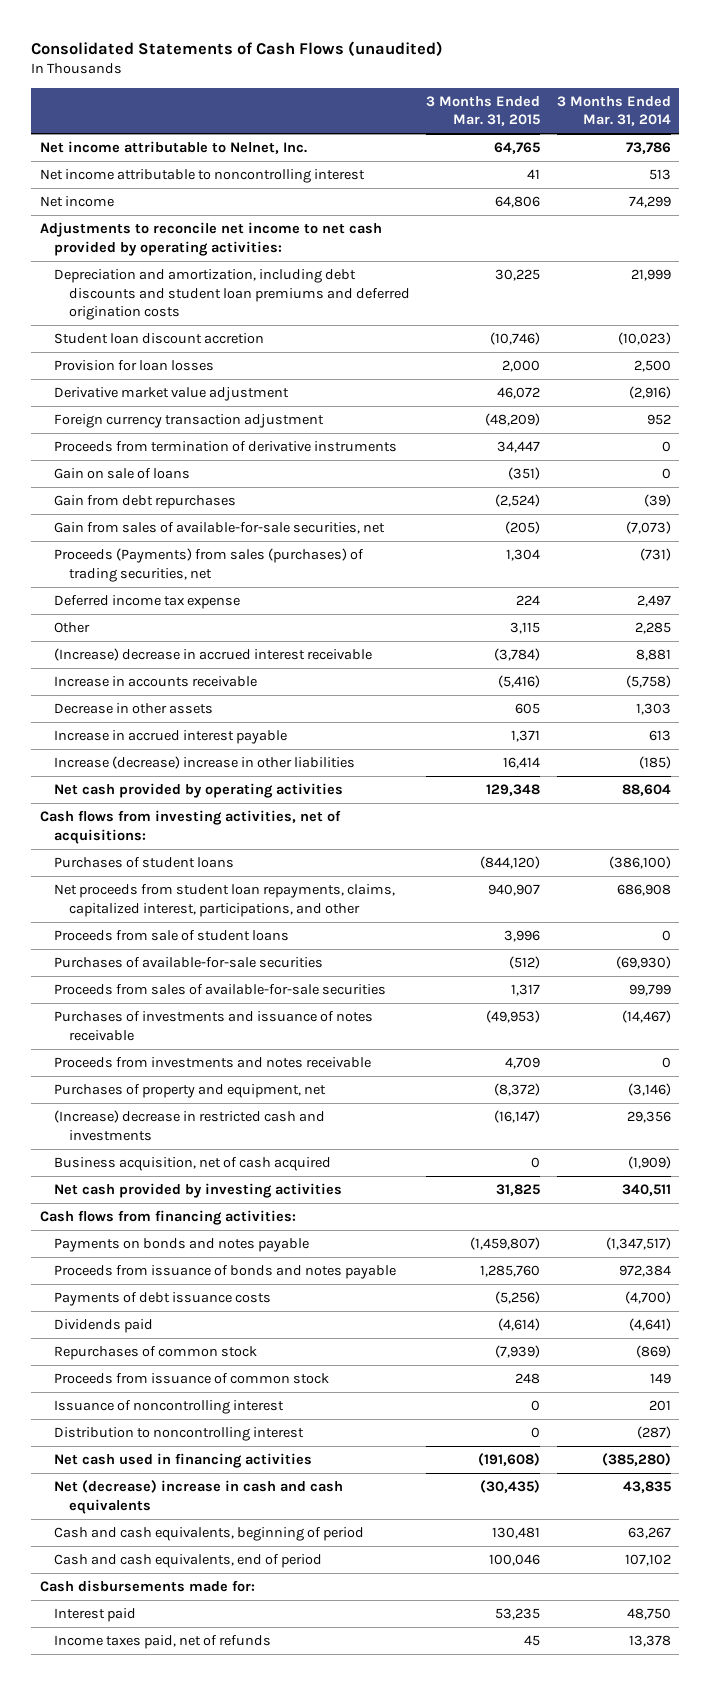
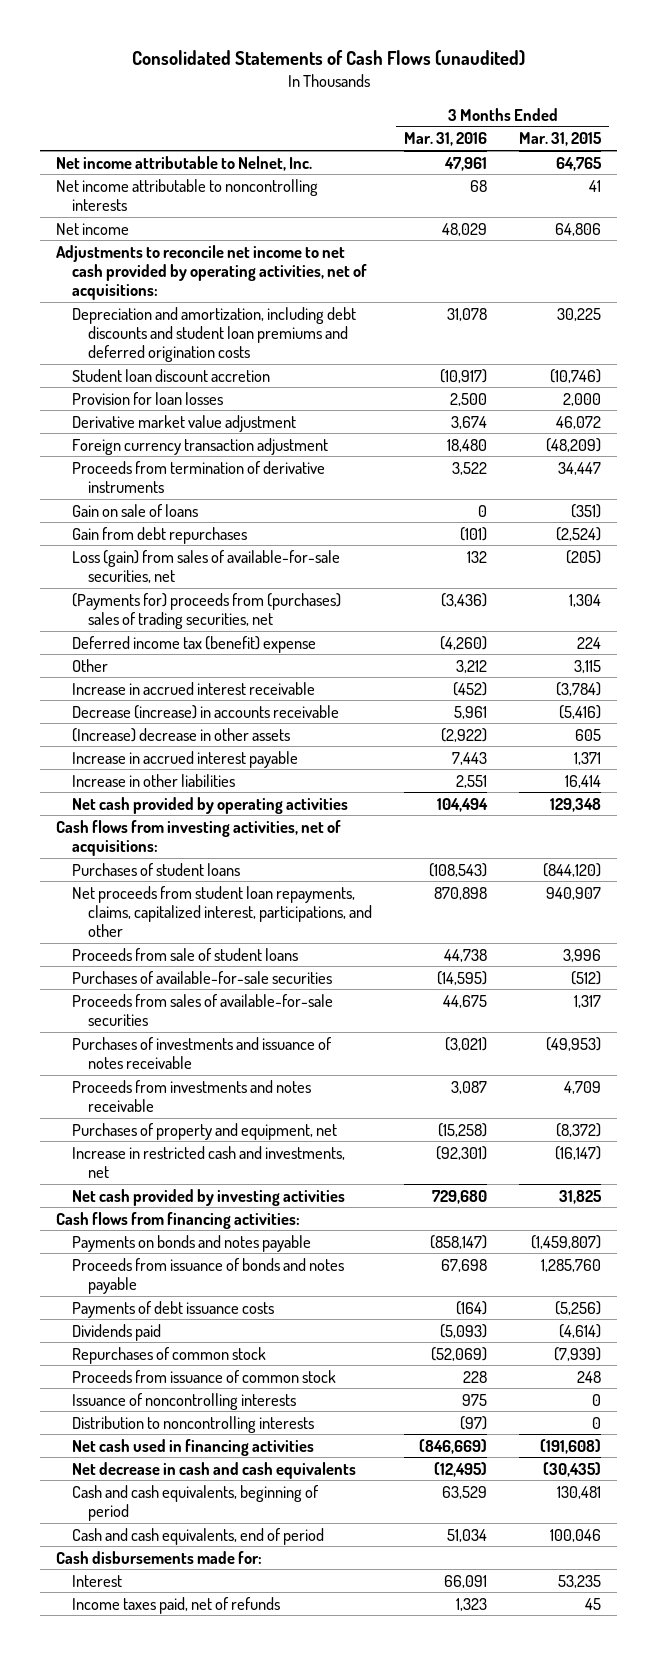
- | 3 Months Ended Mar. 31, 2015 | 3 Months Ended Mar. 31, 2014
+ | 3 Months Ended Mar. 31, 2016 | 3 Months Ended Mar. 31, 2015
- Net income attributable to noncontrolling interest | 41 | 513
+ Net income attributable to noncontrolling interests | 68 | 41
- Adjustments to reconcile net income to net cash provided by operating activities:
+ Adjustments to reconcile net income to net cash provided by operating activities, net of acquisitions:
- Gain from sales of available-for-sale securities, net | (205) | (7,073)
- Proceeds (Payments) from sales (purchases) of trading securities, net | 1,304 | (731)
- Deferred income tax expense | 224 | 2,497
+ Loss (gain) from sales of available-for-sale securities, net | 132 | (205)
+ (Payments for) proceeds from (purchases) sales of trading securities, net | (3,436) | 1,304
+ Deferred income tax (benefit) expense | (4,260) | 224
- (Increase) decrease in accrued interest receivable | (3,784) | 8,881
- Increase in accounts receivable | (5,416) | (5,758)
- Decrease in other assets | 605 | 1,303
+ Increase in accrued interest receivable | (452) | (3,784)
+ Decrease (increase) in accounts receivable | 5,961 | (5,416)
+ (Increase) decrease in other assets | (2,922) | 605
- Increase (decrease) increase in other liabilities | 16,414 | (185)
+ Increase in other liabilities | 2,551 | 16,414
- (Increase) decrease in restricted cash and investments | (16,147) | 29,356
- Business acquisition, net of cash acquired | 0 | (1,909)
+ Increase in restricted cash and investments, net | (92,301) | (16,147)
- Issuance of noncontrolling interest | 0 | 201
- Distribution to noncontrolling interest | 0 | (287)
+ Issuance of noncontrolling interests | 975 | 0
+ Distribution to noncontrolling interests | (97) | 0
- Net (decrease) increase in cash and cash equivalents | (30,435) | 43,835
+ Net decrease in cash and cash equivalents | (12,495) | (30,435)
- Interest paid | 53,235 | 48,750
+ Interest | 66,091 | 53,235

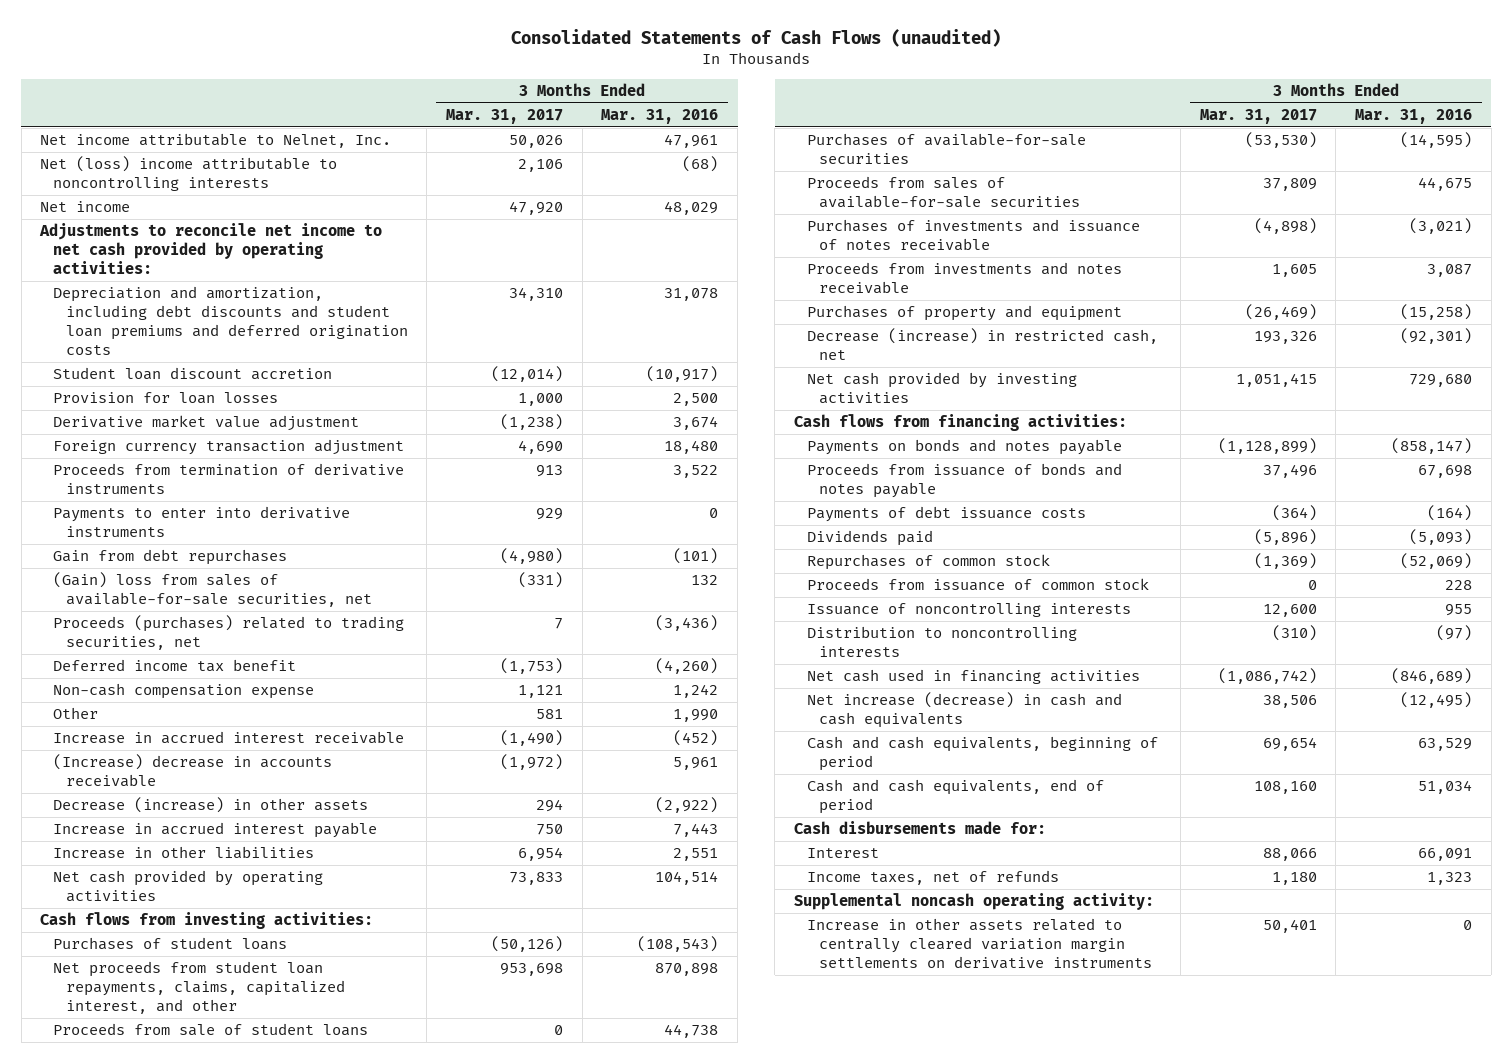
- | 3 Months Ended Mar. 31, 2016 | 3 Months Ended Mar. 31, 2015
+ | 3 Months Ended Mar. 31, 2017 | 3 Months Ended Mar. 31, 2016
- Net income attributable to noncontrolling interests | 68 | 41
+ Net (loss) income attributable to noncontrolling interests | 2,106 | (68)
- Adjustments to reconcile net income to net cash provided by operating activities, net of acquisitions:
+ Adjustments to reconcile net income to net cash provided by operating activities:
- Gain on sale of loans | 0 | (351)
+ Payments to enter into derivative instruments | 929 | 0
- Loss (gain) from sales of available-for-sale securities, net | 132 | (205)
- (Payments for) proceeds from (purchases) sales of trading securities, net | (3,436) | 1,304
- Deferred income tax (benefit) expense | (4,260) | 224
- Other | 3,212 | 3,115
+ (Gain) loss from sales of available-for-sale securities, net | (331) | 132
+ Proceeds (purchases) related to trading securities, net | 7 | (3,436)
+ Deferred income tax benefit | (1,753) | (4,260)
+ Non-cash compensation expense | 1,121 | 1,242
+ Other | 581 | 1,990
- Decrease (increase) in accounts receivable | 5,961 | (5,416)
- (Increase) decrease in other assets | (2,922) | 605
+ (Increase) decrease in accounts receivable | (1,972) | 5,961
+ Decrease (increase) in other assets | 294 | (2,922)
- Net cash provided by operating activities | 104,494 | 129,348
- Cash flows from investing activities, net of acquisitions:
+ Net cash provided by operating activities | 73,833 | 104,514
+ Cash flows from investing activities:
- Net proceeds from student loan repayments, claims, capitalized interest, participations, and other | 870,898 | 940,907
+ Net proceeds from student loan repayments, claims, capitalized interest, and other | 953,698 | 870,898
- Purchases of property and equipment, net | (15,258) | (8,372)
- Increase in restricted cash and investments, net | (92,301) | (16,147)
+ Purchases of property and equipment | (26,469) | (15,258)
+ Decrease (increase) in restricted cash, net | 193,326 | (92,301)
- Issuance of noncontrolling interests | 975 | 0
+ Issuance of noncontrolling interests | 12,600 | 955
- Net cash used in financing activities | (846,669) | (191,608)
- Net decrease in cash and cash equivalents | (12,495) | (30,435)
+ Net cash used in financing activities | (1,086,742) | (846,689)
+ Net increase (decrease) in cash and cash equivalents | 38,506 | (12,495)
- Income taxes paid, net of refunds | 1,323 | 45
+ Income taxes, net of refunds | 1,180 | 1,323
+ Supplemental noncash operating activity:
+ Increase in other assets related to centrally cleared variation margin settlements on derivative instruments | 50,401 | 0

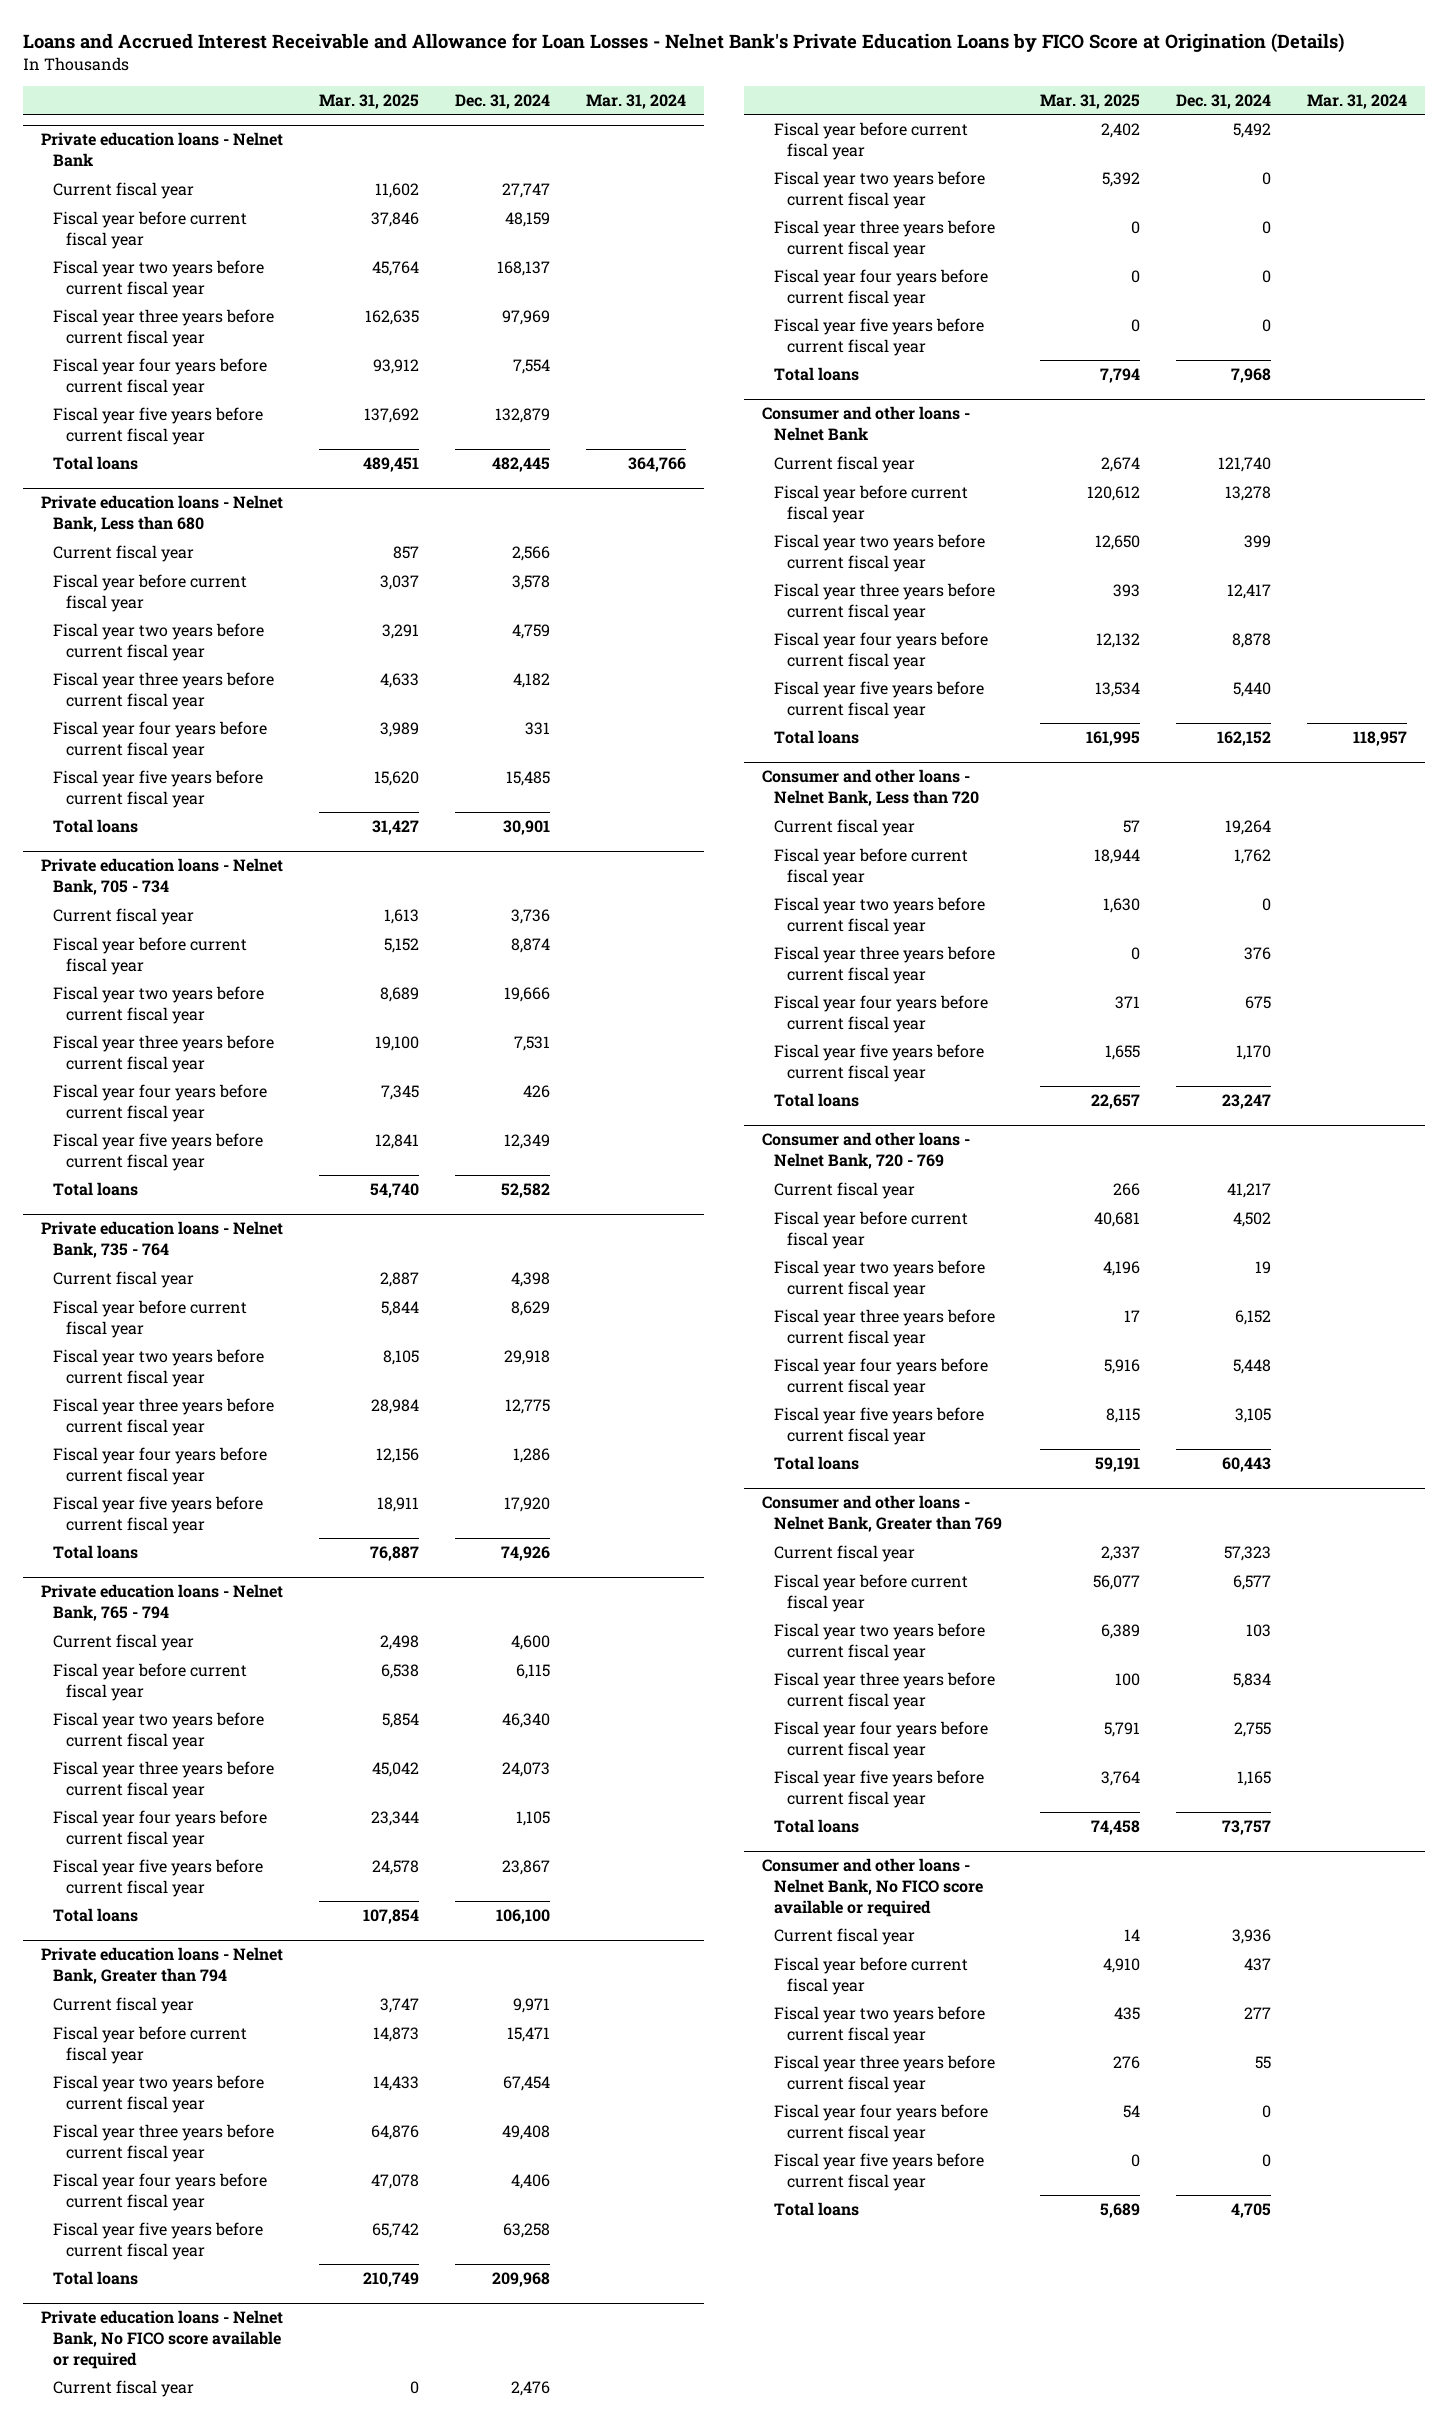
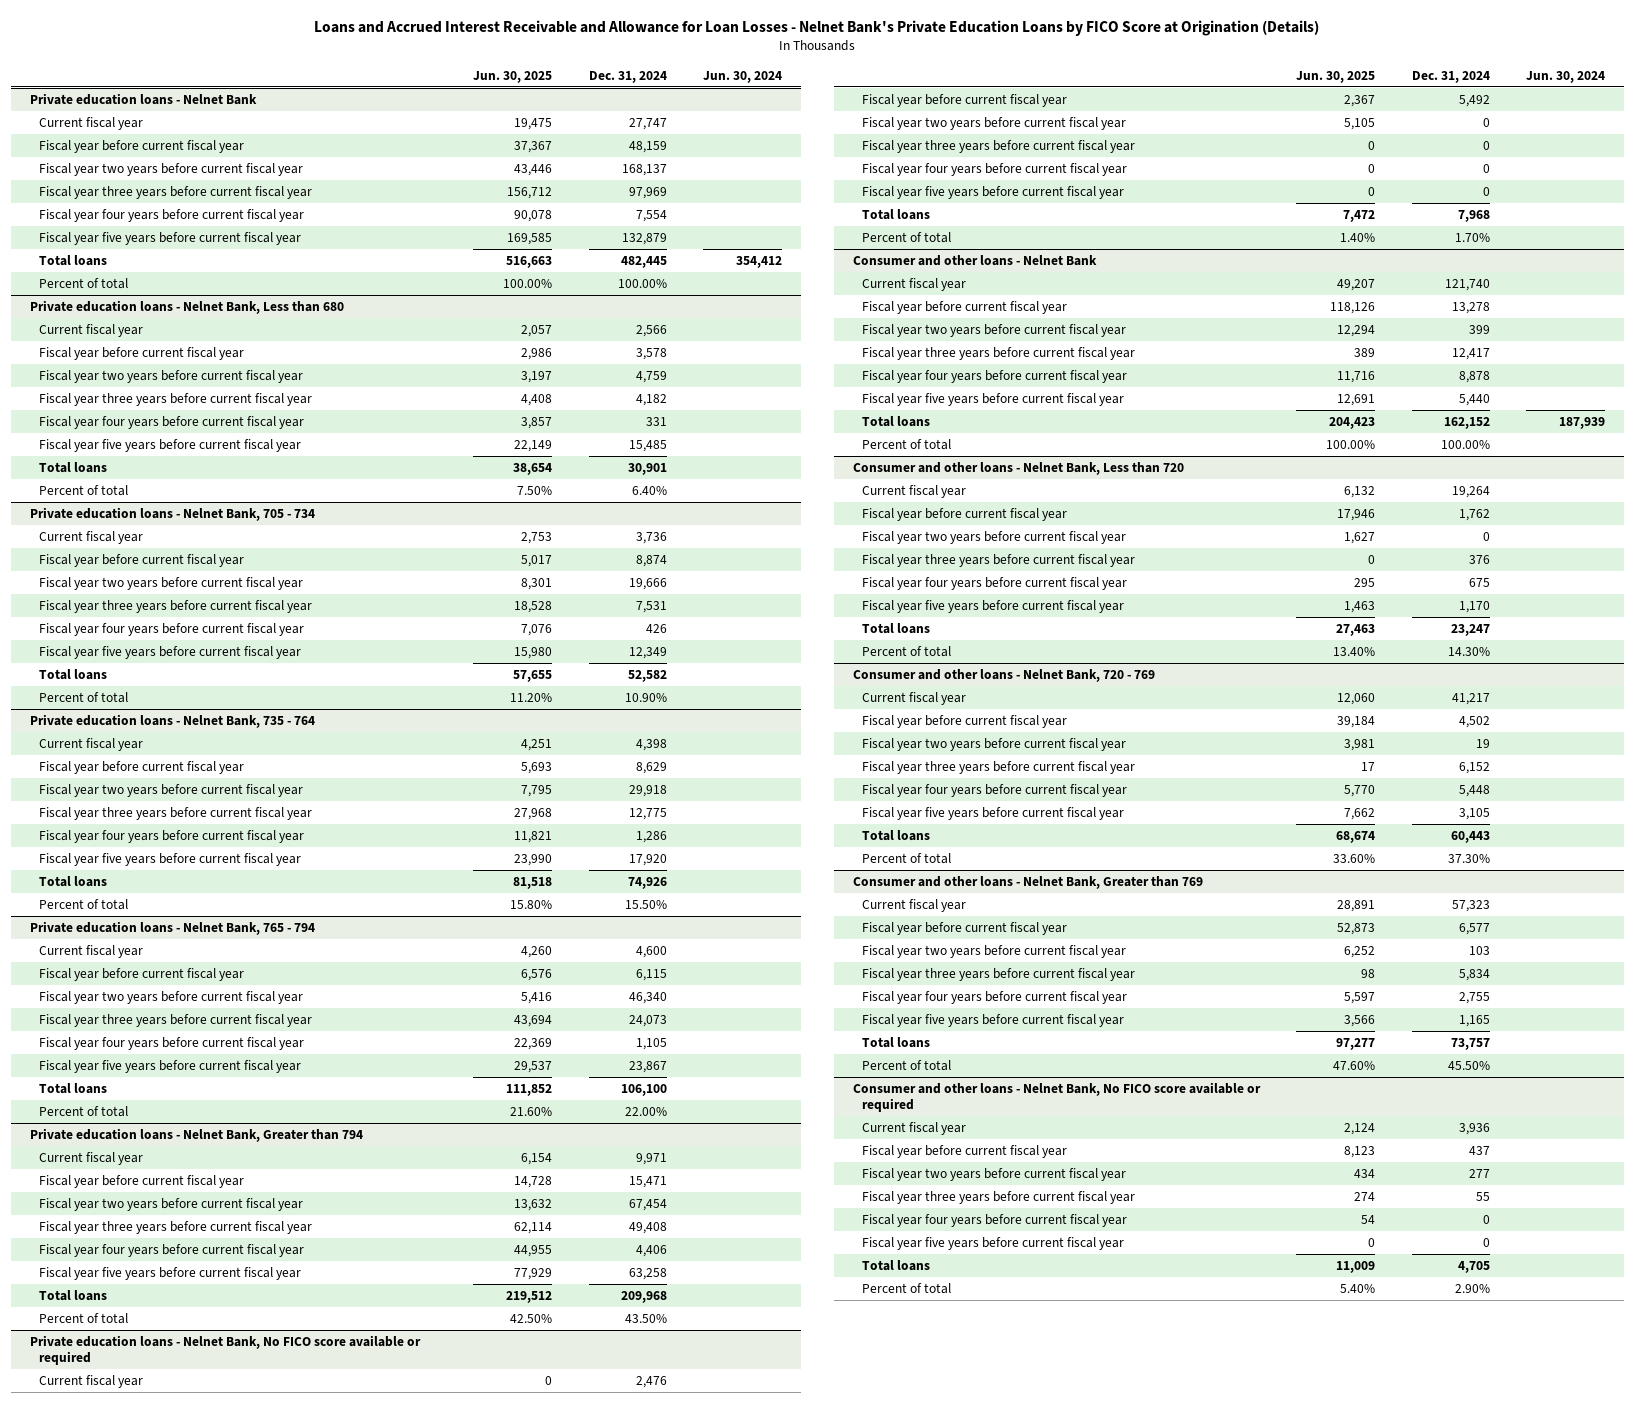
- | Mar. 31, 2025 | Dec. 31, 2024 | Mar. 31, 2024
+ | Jun. 30, 2025 | Dec. 31, 2024 | Jun. 30, 2024
@ Private education loans - Nelnet Bank
+ Percent of total | 100.00% | 100.00% |
@ Private education loans - Nelnet Bank, Less than 680
+ Percent of total | 7.50% | 6.40% |
@ Private education loans - Nelnet Bank, 705 - 734
+ Percent of total | 11.20% | 10.90% |
@ Private education loans - Nelnet Bank, 735 - 764
+ Percent of total | 15.80% | 15.50% |
@ Private education loans - Nelnet Bank, 765 - 794
+ Percent of total | 21.60% | 22.00% |
@ Private education loans - Nelnet Bank, Greater than 794
+ Percent of total | 42.50% | 43.50% |
@ Private education loans - Nelnet Bank, No FICO score available or required
+ Percent of total | 1.40% | 1.70% |
@ Consumer and other loans - Nelnet Bank
+ Percent of total | 100.00% | 100.00% |
@ Consumer and other loans - Nelnet Bank, Less than 720
+ Percent of total | 13.40% | 14.30% |
@ Consumer and other loans - Nelnet Bank, 720 - 769
+ Percent of total | 33.60% | 37.30% |
@ Consumer and other loans - Nelnet Bank, Greater than 769
+ Percent of total | 47.60% | 45.50% |
@ Consumer and other loans - Nelnet Bank, No FICO score available or required
+ Percent of total | 5.40% | 2.90% |

